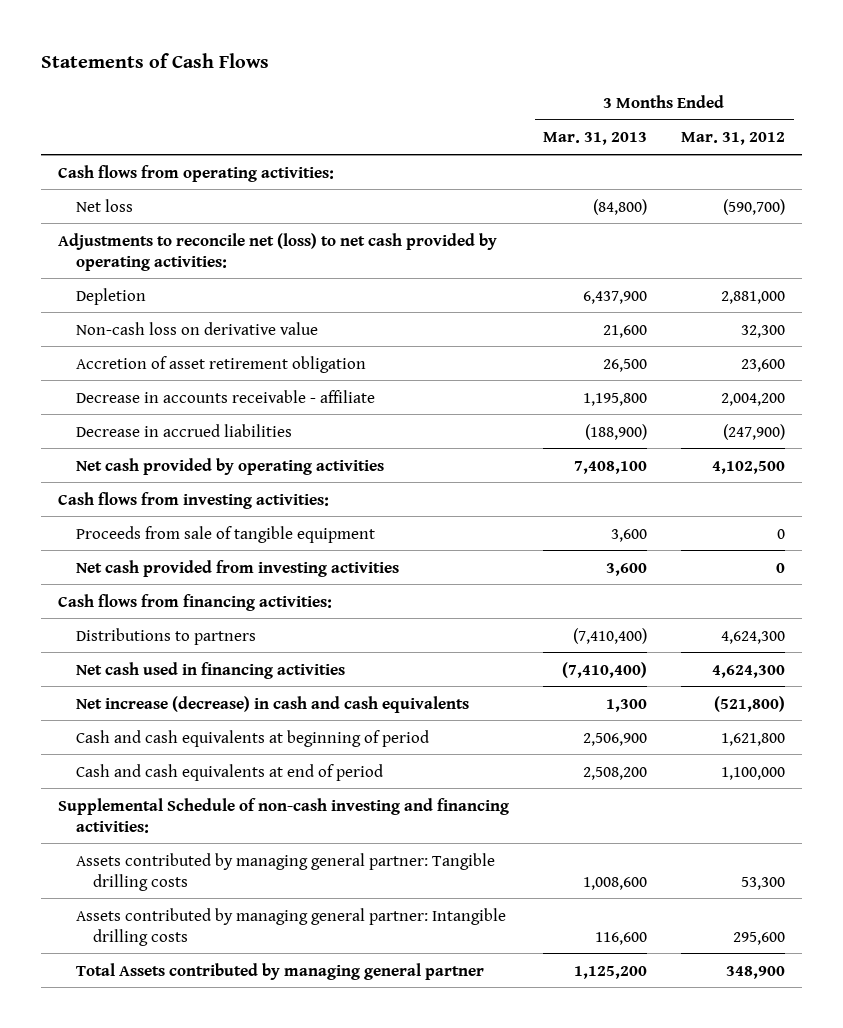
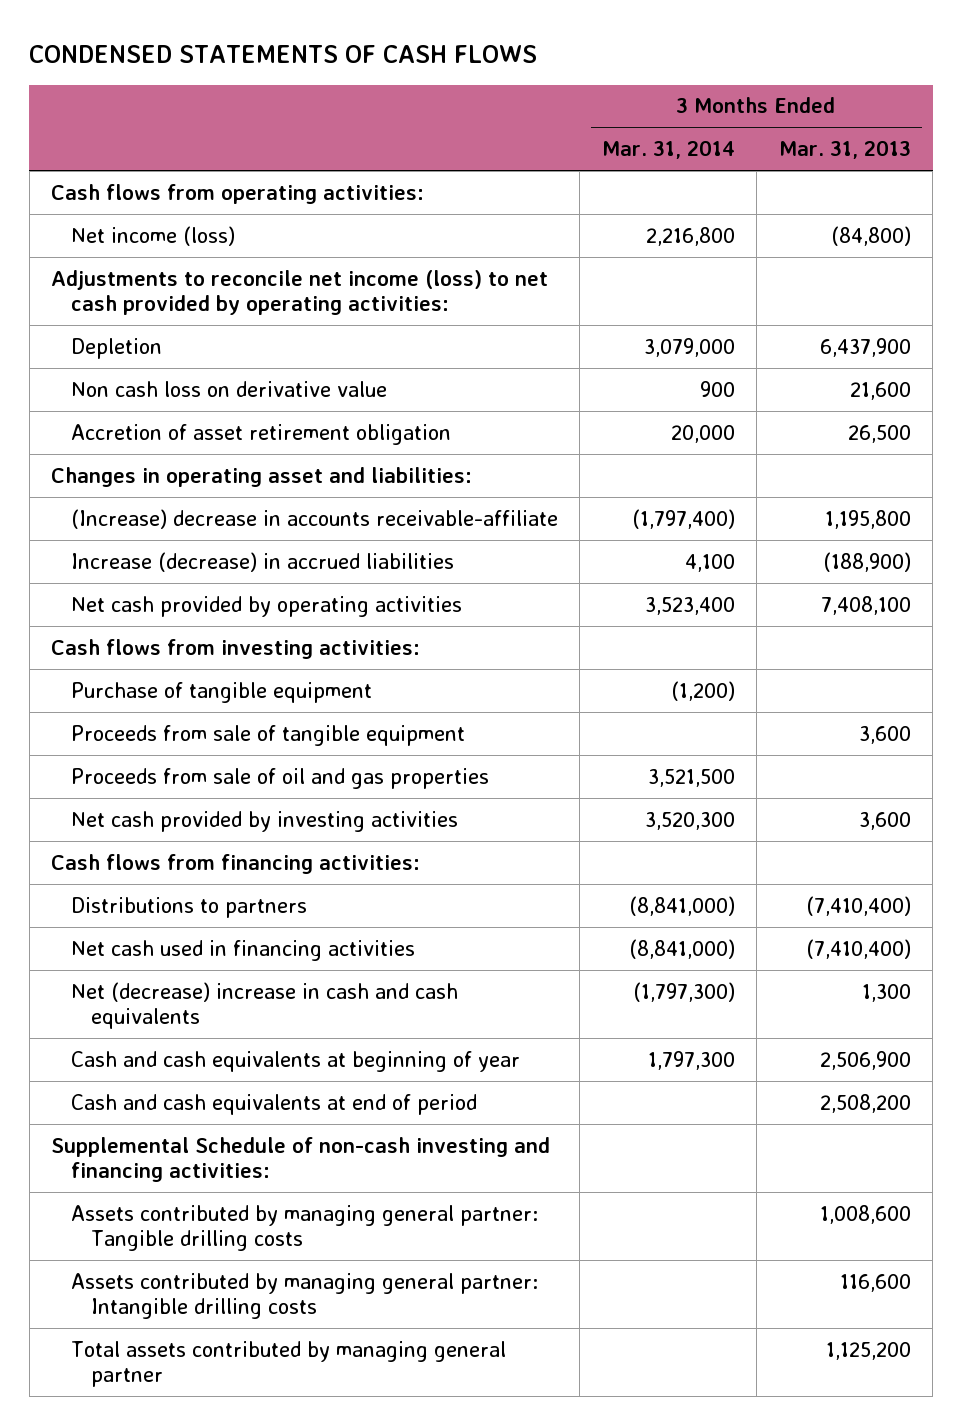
- Statements of Cash Flows
+ CONDENSED STATEMENTS OF CASH FLOWS
- | 3 Months Ended Mar. 31, 2013 | 3 Months Ended Mar. 31, 2012
+ | 3 Months Ended Mar. 31, 2014 | 3 Months Ended Mar. 31, 2013
- Net loss | (84,800) | (590,700)
- Adjustments to reconcile net (loss) to net cash provided by operating activities:
+ Net income (loss) | 2,216,800 | (84,800)
+ Adjustments to reconcile net income (loss) to net cash provided by operating activities:
- Non-cash loss on derivative value | 21,600 | 32,300
+ Non cash loss on derivative value | 900 | 21,600
- Decrease in accounts receivable - affiliate | 1,195,800 | 2,004,200
- Decrease in accrued liabilities | (188,900) | (247,900)
+ Changes in operating asset and liabilities:
+ (Increase) decrease in accounts receivable-affiliate | (1,797,400) | 1,195,800
+ Increase (decrease) in accrued liabilities | 4,100 | (188,900)
+ Purchase of tangible equipment | (1,200) |
- Net cash provided from investing activities | 3,600 | 0
+ Proceeds from sale of oil and gas properties | 3,521,500 |
+ Net cash provided by investing activities | 3,520,300 | 3,600
- Net increase (decrease) in cash and cash equivalents | 1,300 | (521,800)
- Cash and cash equivalents at beginning of period | 2,506,900 | 1,621,800
+ Net (decrease) increase in cash and cash equivalents | (1,797,300) | 1,300
+ Cash and cash equivalents at beginning of year | 1,797,300 | 2,506,900
- Total Assets contributed by managing general partner | 1,125,200 | 348,900
+ Total assets contributed by managing general partner | | 1,125,200

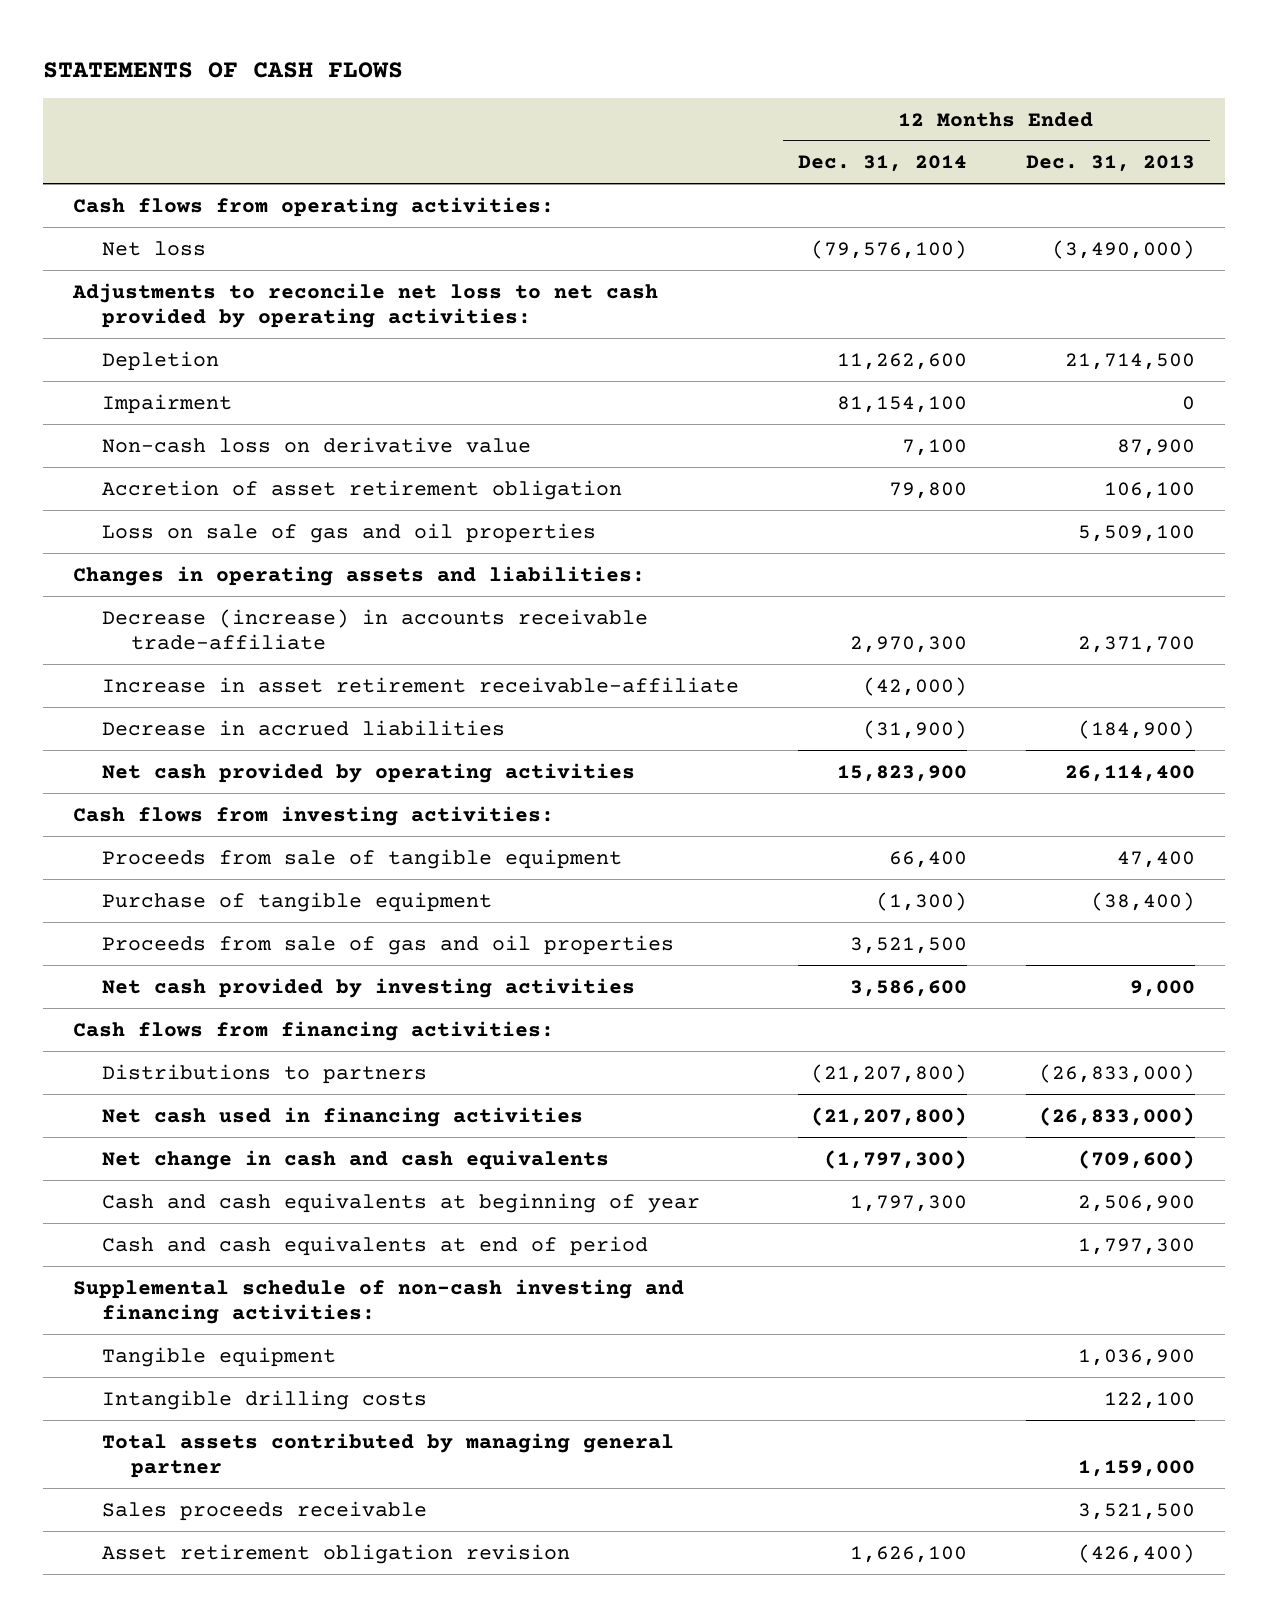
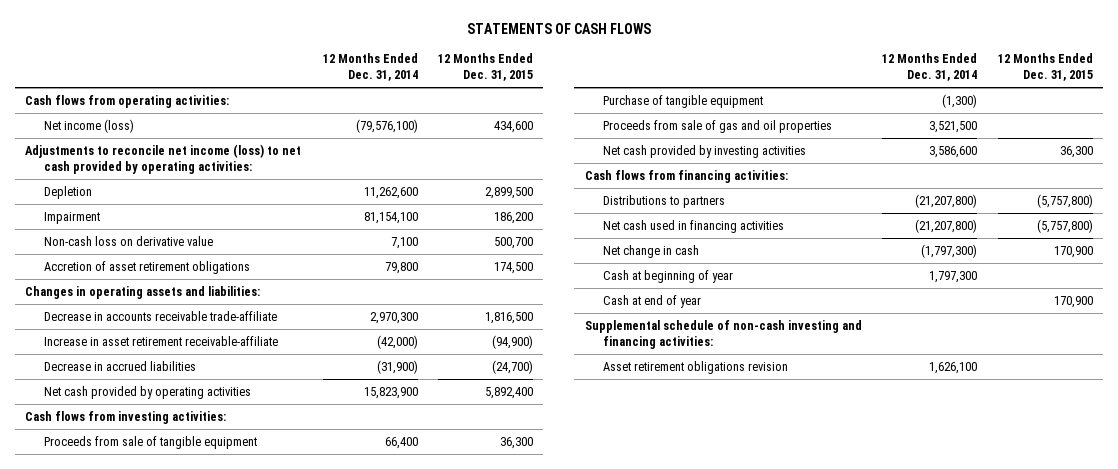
- | 12 Months Ended Dec. 31, 2014 | 12 Months Ended Dec. 31, 2013
+ | 12 Months Ended Dec. 31, 2014 | 12 Months Ended Dec. 31, 2015
- Net loss | (79,576,100) | (3,490,000)
- Adjustments to reconcile net loss to net cash provided by operating activities:
+ Net income (loss) | (79,576,100) | 434,600
+ Adjustments to reconcile net income (loss) to net cash provided by operating activities:
- Accretion of asset retirement obligation | 79,800 | 106,100
- Loss on sale of gas and oil properties | | 5,509,100
+ Accretion of asset retirement obligations | 79,800 | 174,500
- Decrease (increase) in accounts receivable trade-affiliate | 2,970,300 | 2,371,700
+ Decrease in accounts receivable trade-affiliate | 2,970,300 | 1,816,500
- Net change in cash and cash equivalents | (1,797,300) | (709,600)
- Cash and cash equivalents at beginning of year | 1,797,300 | 2,506,900
- Cash and cash equivalents at end of period | | 1,797,300
+ Net change in cash | (1,797,300) | 170,900
+ Cash at beginning of year | 1,797,300 |
+ Cash at end of year | | 170,900
- Tangible equipment | | 1,036,900
- Intangible drilling costs | | 122,100
- Total assets contributed by managing general partner | | 1,159,000
- Sales proceeds receivable | | 3,521,500
- Asset retirement obligation revision | 1,626,100 | (426,400)
+ Asset retirement obligations revision | 1,626,100 |

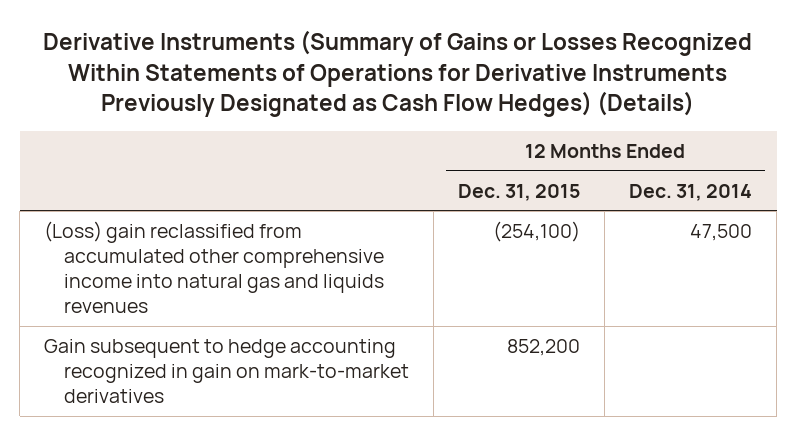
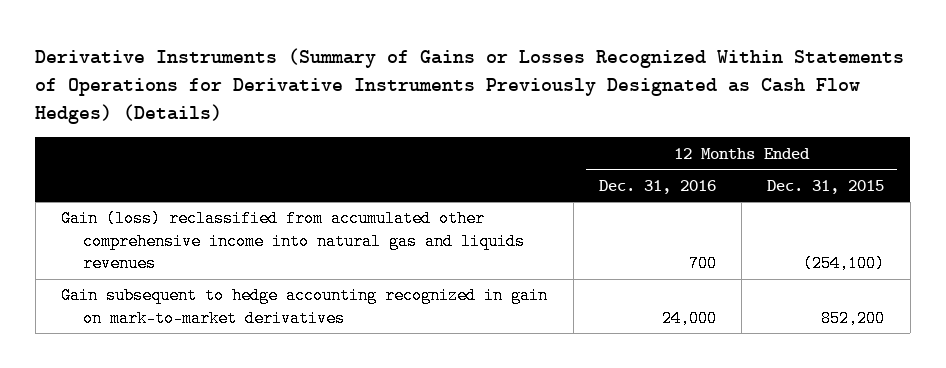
- | 12 Months Ended Dec. 31, 2015 | 12 Months Ended Dec. 31, 2014
+ | 12 Months Ended Dec. 31, 2016 | 12 Months Ended Dec. 31, 2015
- (Loss) gain reclassified from accumulated other comprehensive income into natural gas and liquids revenues | (254,100) | 47,500
+ Gain (loss) reclassified from accumulated other comprehensive income into natural gas and liquids revenues | 700 | (254,100)

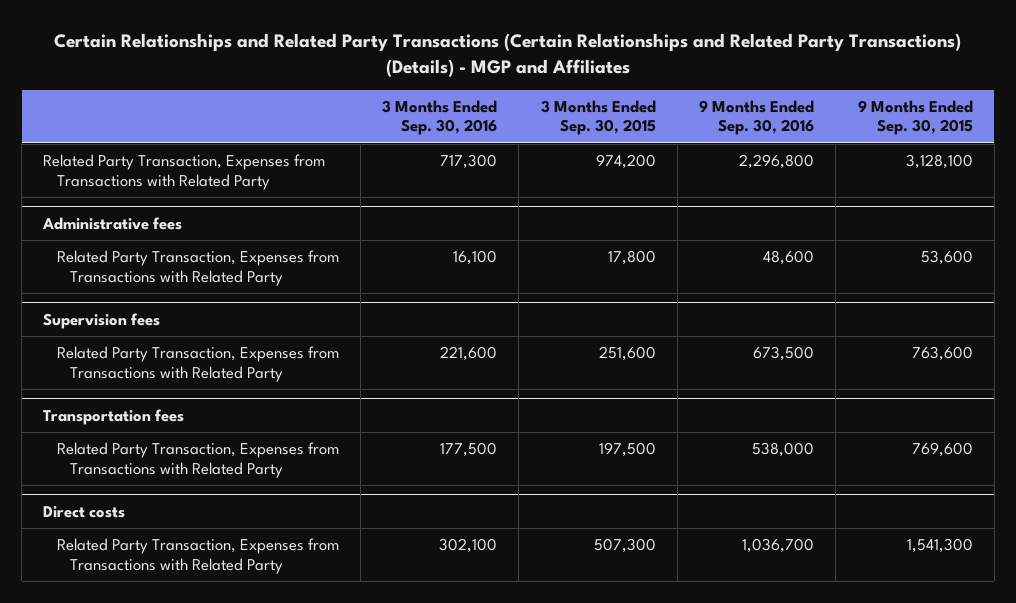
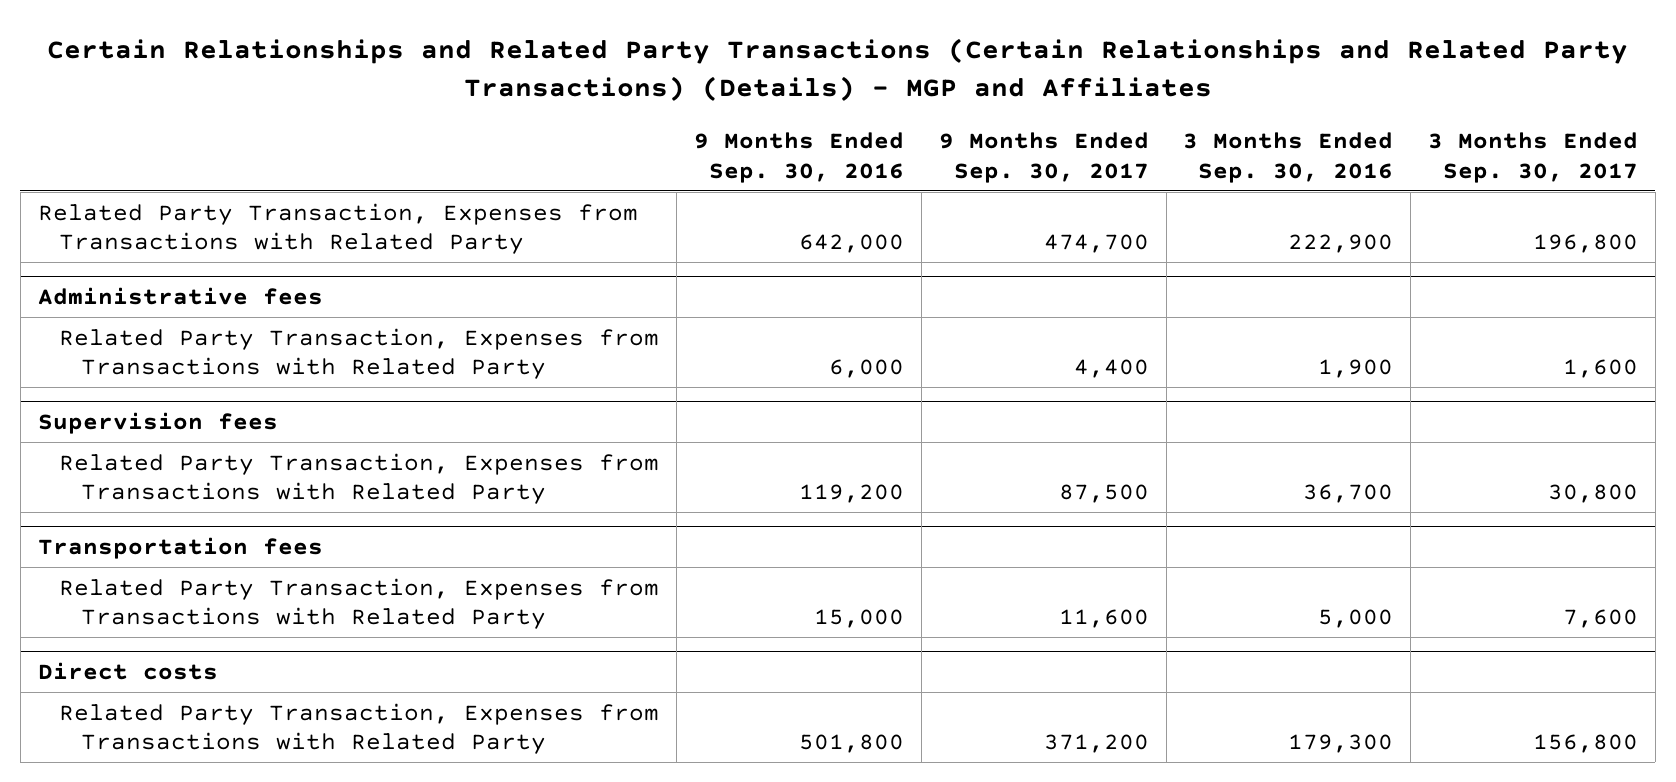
- | 3 Months Ended Sep. 30, 2016 | 3 Months Ended Sep. 30, 2015 | 9 Months Ended Sep. 30, 2016 | 9 Months Ended Sep. 30, 2015
+ | 9 Months Ended Sep. 30, 2016 | 9 Months Ended Sep. 30, 2017 | 3 Months Ended Sep. 30, 2016 | 3 Months Ended Sep. 30, 2017
- Related Party Transaction, Expenses from Transactions with Related Party | 717,300 | 974,200 | 2,296,800 | 3,128,100
+ Related Party Transaction, Expenses from Transactions with Related Party | 642,000 | 474,700 | 222,900 | 196,800
@ Administrative fees
- Related Party Transaction, Expenses from Transactions with Related Party | 16,100 | 17,800 | 48,600 | 53,600
+ Related Party Transaction, Expenses from Transactions with Related Party | 6,000 | 4,400 | 1,900 | 1,600
@ Supervision fees
- Related Party Transaction, Expenses from Transactions with Related Party | 221,600 | 251,600 | 673,500 | 763,600
+ Related Party Transaction, Expenses from Transactions with Related Party | 119,200 | 87,500 | 36,700 | 30,800
@ Transportation fees
- Related Party Transaction, Expenses from Transactions with Related Party | 177,500 | 197,500 | 538,000 | 769,600
+ Related Party Transaction, Expenses from Transactions with Related Party | 15,000 | 11,600 | 5,000 | 7,600
@ Direct costs
- Related Party Transaction, Expenses from Transactions with Related Party | 302,100 | 507,300 | 1,036,700 | 1,541,300
+ Related Party Transaction, Expenses from Transactions with Related Party | 501,800 | 371,200 | 179,300 | 156,800

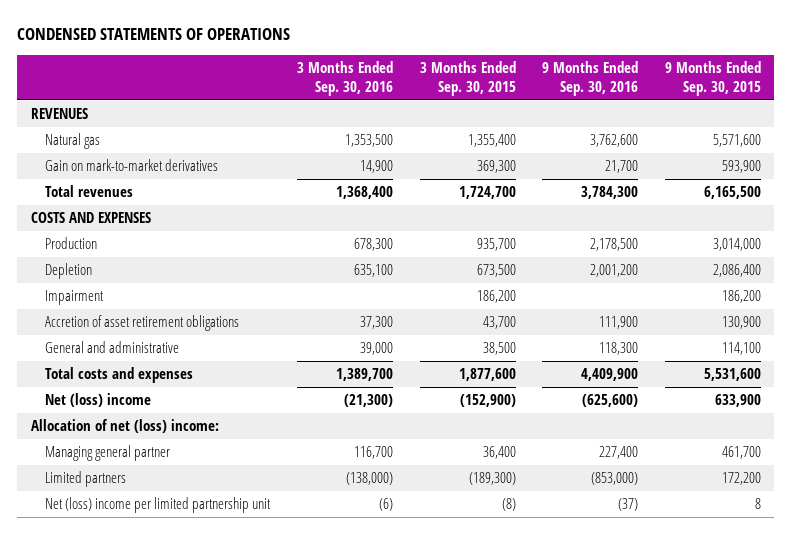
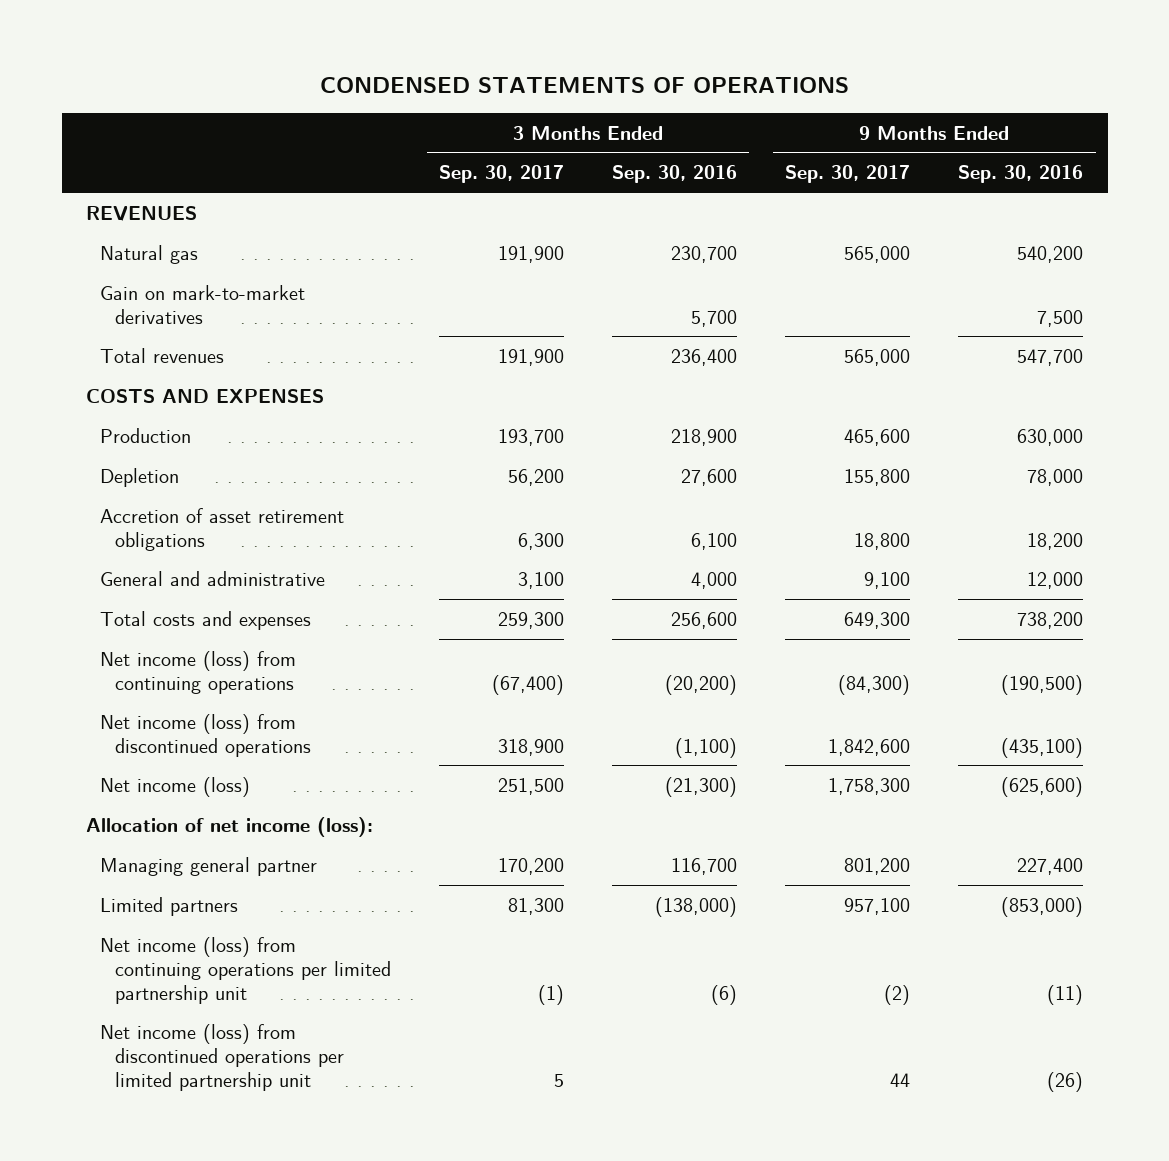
- | 3 Months Ended Sep. 30, 2016 | 3 Months Ended Sep. 30, 2015 | 9 Months Ended Sep. 30, 2016 | 9 Months Ended Sep. 30, 2015
+ | 3 Months Ended Sep. 30, 2017 | 3 Months Ended Sep. 30, 2016 | 9 Months Ended Sep. 30, 2017 | 9 Months Ended Sep. 30, 2016
- Natural gas | 1,353,500 | 1,355,400 | 3,762,600 | 5,571,600
- Gain on mark-to-market derivatives | 14,900 | 369,300 | 21,700 | 593,900
- Total revenues | 1,368,400 | 1,724,700 | 3,784,300 | 6,165,500
+ Natural gas | 191,900 | 230,700 | 565,000 | 540,200
+ Gain on mark-to-market derivatives | | 5,700 | | 7,500
+ Total revenues | 191,900 | 236,400 | 565,000 | 547,700
- Production | 678,300 | 935,700 | 2,178,500 | 3,014,000
- Depletion | 635,100 | 673,500 | 2,001,200 | 2,086,400
- Impairment | | 186,200 | | 186,200
- Accretion of asset retirement obligations | 37,300 | 43,700 | 111,900 | 130,900
- General and administrative | 39,000 | 38,500 | 118,300 | 114,100
- Total costs and expenses | 1,389,700 | 1,877,600 | 4,409,900 | 5,531,600
- Net (loss) income | (21,300) | (152,900) | (625,600) | 633,900
- Allocation of net (loss) income:
+ Production | 193,700 | 218,900 | 465,600 | 630,000
+ Depletion | 56,200 | 27,600 | 155,800 | 78,000
+ Accretion of asset retirement obligations | 6,300 | 6,100 | 18,800 | 18,200
+ General and administrative | 3,100 | 4,000 | 9,100 | 12,000
+ Total costs and expenses | 259,300 | 256,600 | 649,300 | 738,200
+ Net income (loss) from continuing operations | (67,400) | (20,200) | (84,300) | (190,500)
+ Net income (loss) from discontinued operations | 318,900 | (1,100) | 1,842,600 | (435,100)
+ Net income (loss) | 251,500 | (21,300) | 1,758,300 | (625,600)
+ Allocation of net income (loss):
- Net (loss) income per limited partnership unit | (6) | (8) | (37) | 8
+ Net income (loss) from continuing operations per limited partnership unit | (1) | (6) | (2) | (11)
+ Net income (loss) from discontinued operations per limited partnership unit | 5 | | 44 | (26)

